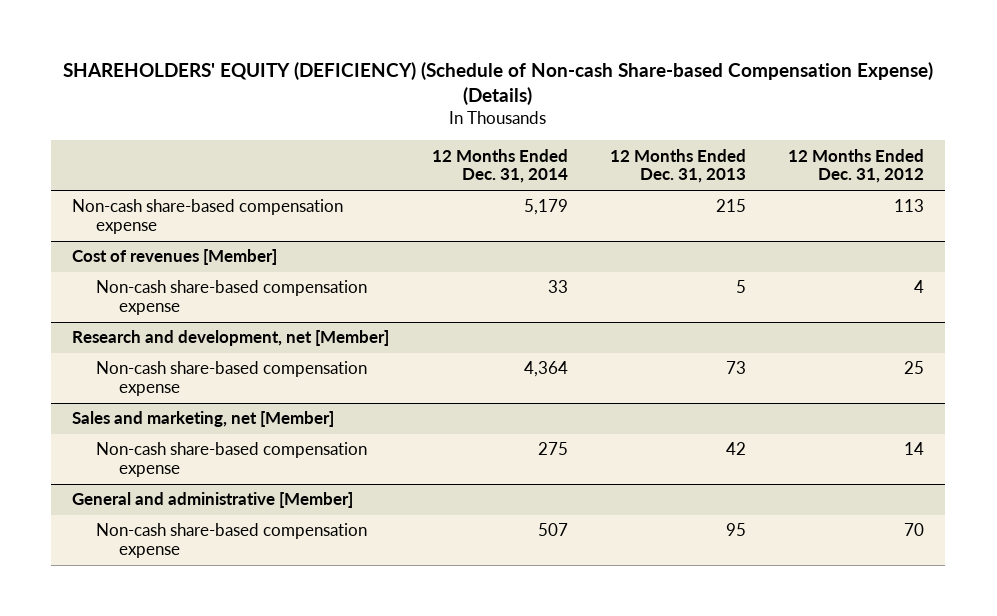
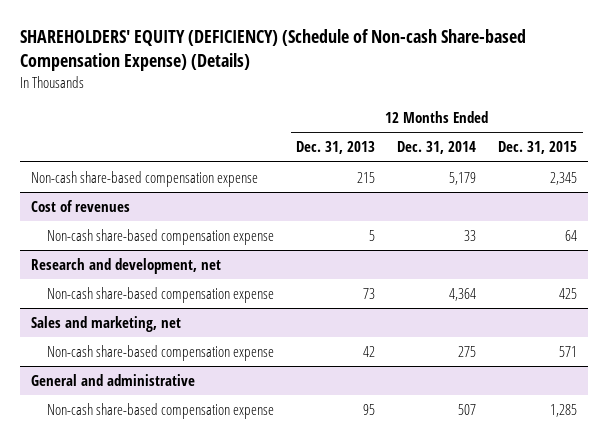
- | 12 Months Ended Dec. 31, 2014 | 12 Months Ended Dec. 31, 2013 | 12 Months Ended Dec. 31, 2012
+ | 12 Months Ended Dec. 31, 2013 | 12 Months Ended Dec. 31, 2014 | 12 Months Ended Dec. 31, 2015
- Cost of revenues [Member]
+ Cost of revenues
- Research and development, net [Member]
+ Research and development, net
- Sales and marketing, net [Member]
+ Sales and marketing, net
- General and administrative [Member]
+ General and administrative

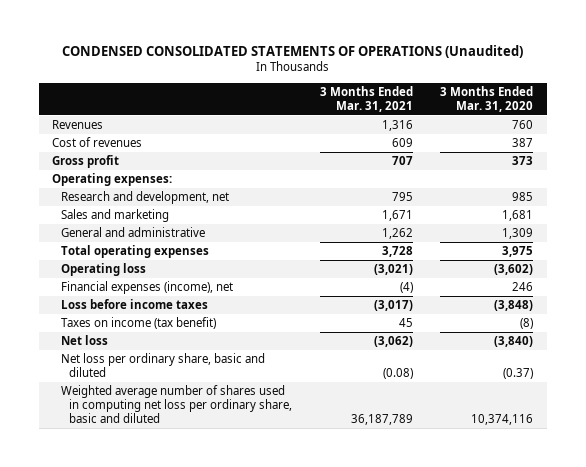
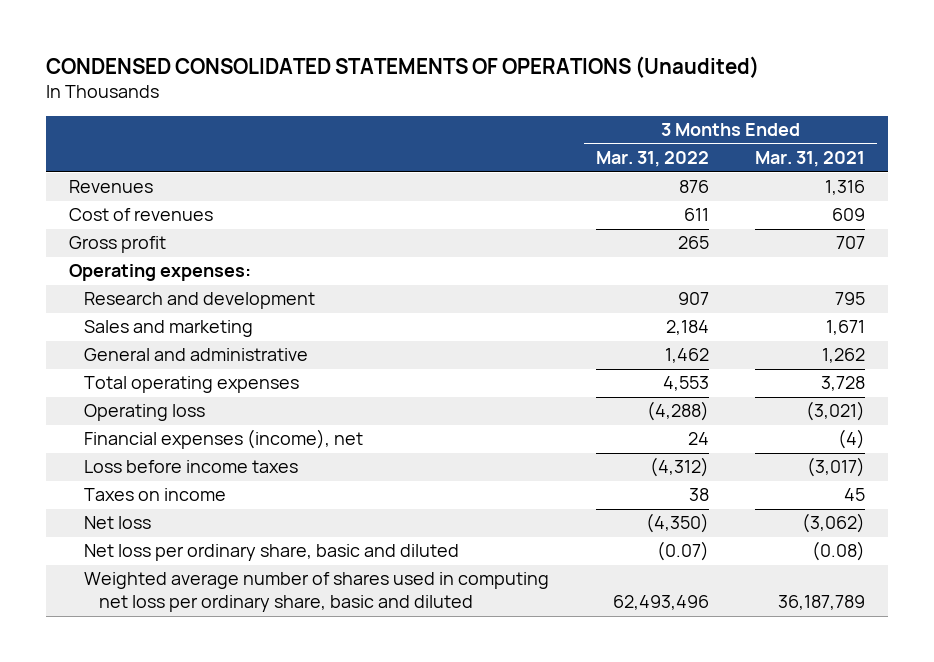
- | 3 Months Ended Mar. 31, 2021 | 3 Months Ended Mar. 31, 2020
+ | 3 Months Ended Mar. 31, 2022 | 3 Months Ended Mar. 31, 2021
- Research and development, net | 795 | 985
+ Research and development | 907 | 795
- Taxes on income (tax benefit) | 45 | (8)
+ Taxes on income | 38 | 45

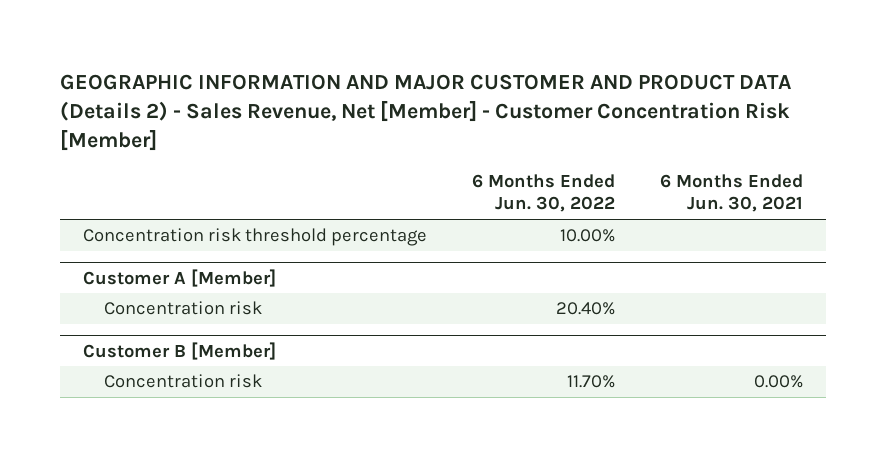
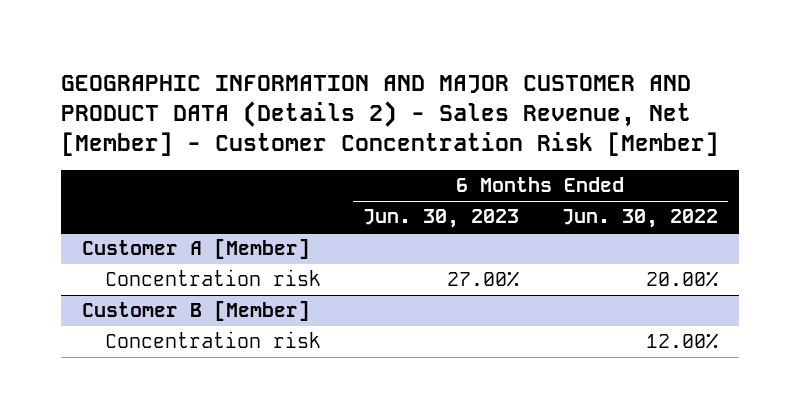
- | 6 Months Ended Jun. 30, 2022 | 6 Months Ended Jun. 30, 2021
+ | 6 Months Ended Jun. 30, 2023 | 6 Months Ended Jun. 30, 2022
- Concentration risk threshold percentage | 10.00% |
@ Customer A [Member]
- Concentration risk | 20.40% |
+ Concentration risk | 27.00% | 20.00%
@ Customer B [Member]
- Concentration risk | 11.70% | 0.00%
+ Concentration risk | | 12.00%

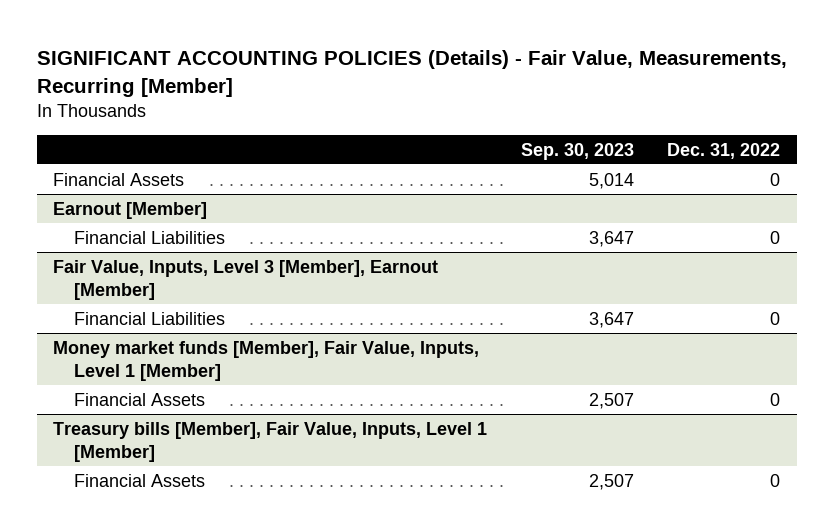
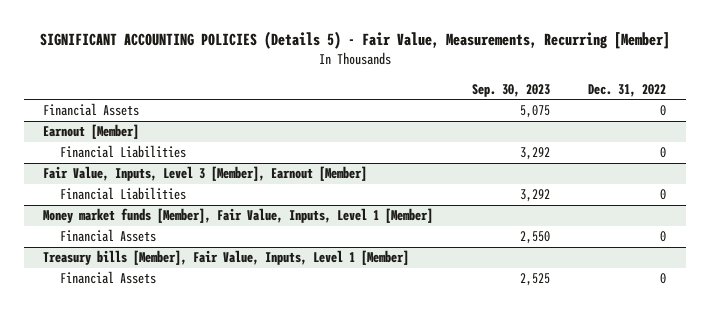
- SIGNIFICANT ACCOUNTING POLICIES (Details) - Fair Value, Measurements, Recurring [Member]
+ SIGNIFICANT ACCOUNTING POLICIES (Details 5) - Fair Value, Measurements, Recurring [Member]
- Financial Assets | 5,014 | 0
+ Financial Assets | 5,075 | 0
@ Earnout [Member]
- Financial Liabilities | 3,647 | 0
+ Financial Liabilities | 3,292 | 0
@ Fair Value, Inputs, Level 3 [Member], Earnout [Member]
- Financial Liabilities | 3,647 | 0
+ Financial Liabilities | 3,292 | 0
@ Money market funds [Member], Fair Value, Inputs, Level 1 [Member]
- Financial Assets | 2,507 | 0
+ Financial Assets | 2,550 | 0
@ Treasury bills [Member], Fair Value, Inputs, Level 1 [Member]
- Financial Assets | 2,507 | 0
+ Financial Assets | 2,525 | 0

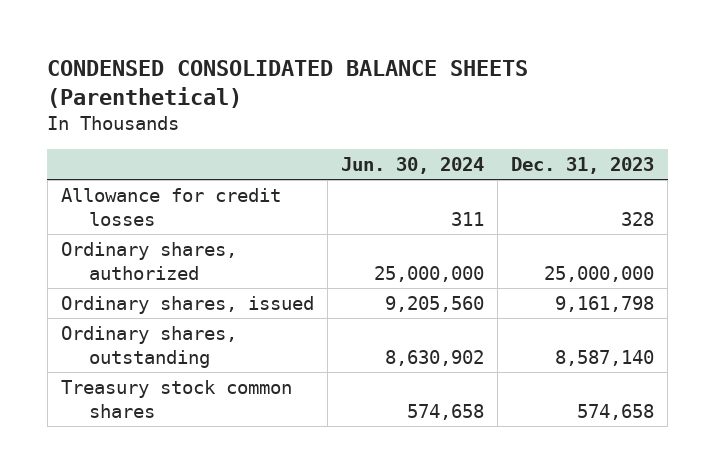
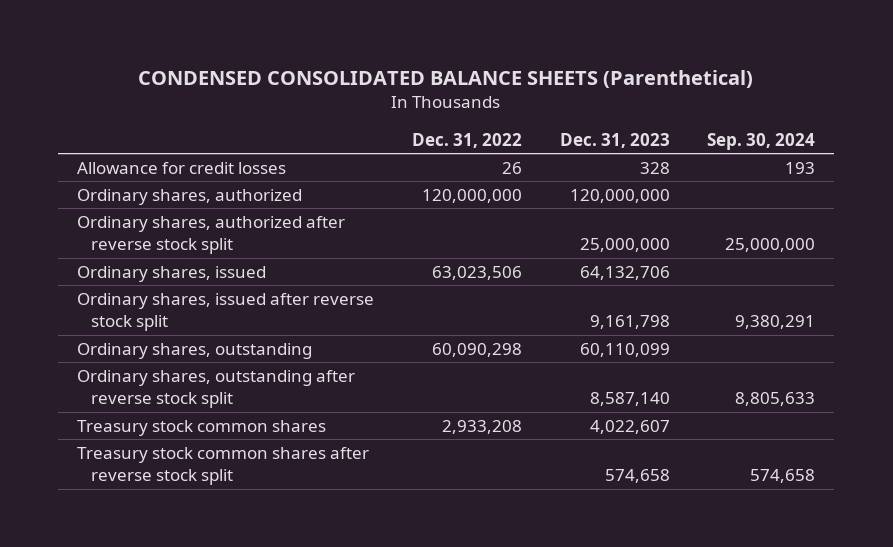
- | Jun. 30, 2024 | Dec. 31, 2023
+ | Dec. 31, 2022 | Dec. 31, 2023 | Sep. 30, 2024
- Ordinary shares, authorized | 25,000,000 | 25,000,000
- Ordinary shares, issued | 9,205,560 | 9,161,798
- Ordinary shares, outstanding | 8,630,902 | 8,587,140
- Treasury stock common shares | 574,658 | 574,658
+ Ordinary shares, authorized | 120,000,000 | 120,000,000 |
+ Ordinary shares, authorized after reverse stock split | | 25,000,000 | 25,000,000
+ Ordinary shares, issued | 63,023,506 | 64,132,706 |
+ Ordinary shares, issued after reverse stock split | | 9,161,798 | 9,380,291
+ Ordinary shares, outstanding | 60,090,298 | 60,110,099 |
+ Ordinary shares, outstanding after reverse stock split | | 8,587,140 | 8,805,633
+ Treasury stock common shares | 2,933,208 | 4,022,607 |
+ Treasury stock common shares after reverse stock split | | 574,658 | 574,658

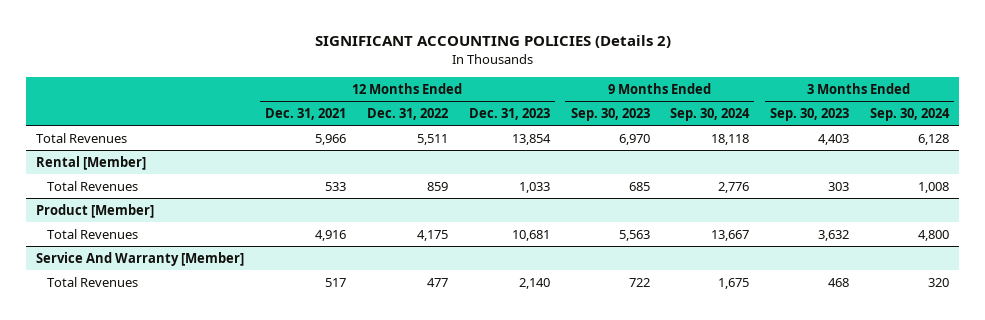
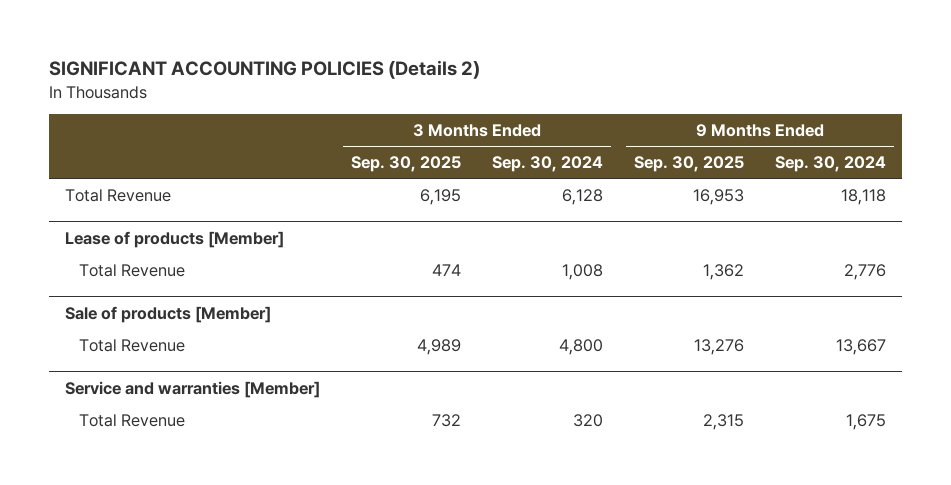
- | 12 Months Ended Dec. 31, 2021 | 12 Months Ended Dec. 31, 2022 | 12 Months Ended Dec. 31, 2023 | 9 Months Ended Sep. 30, 2023 | 9 Months Ended Sep. 30, 2024 | 3 Months Ended Sep. 30, 2023 | 3 Months Ended Sep. 30, 2024
+ | 3 Months Ended Sep. 30, 2025 | 3 Months Ended Sep. 30, 2024 | 9 Months Ended Sep. 30, 2025 | 9 Months Ended Sep. 30, 2024
- Total Revenues | 5,966 | 5,511 | 13,854 | 6,970 | 18,118 | 4,403 | 6,128
- Rental [Member]
- Total Revenues | 533 | 859 | 1,033 | 685 | 2,776 | 303 | 1,008
- Product [Member]
- Total Revenues | 4,916 | 4,175 | 10,681 | 5,563 | 13,667 | 3,632 | 4,800
- Service And Warranty [Member]
- Total Revenues | 517 | 477 | 2,140 | 722 | 1,675 | 468 | 320
+ Total Revenue | 6,195 | 6,128 | 16,953 | 18,118
+ Lease of products [Member]
+ Total Revenue | 474 | 1,008 | 1,362 | 2,776
+ Sale of products [Member]
+ Total Revenue | 4,989 | 4,800 | 13,276 | 13,667
+ Service and warranties [Member]
+ Total Revenue | 732 | 320 | 2,315 | 1,675

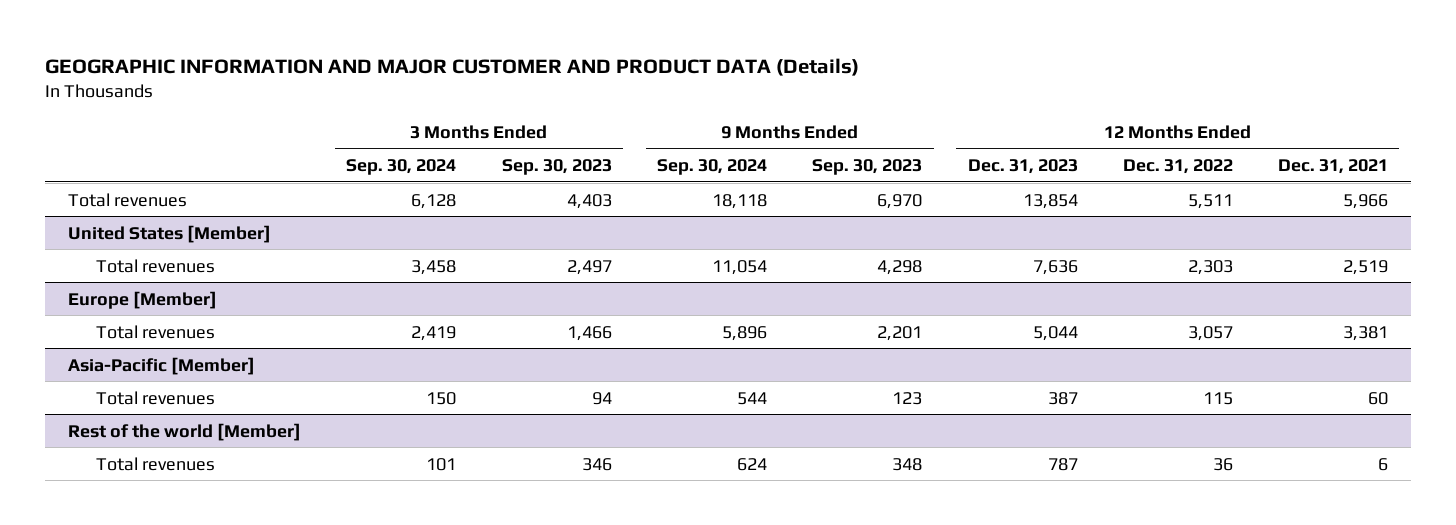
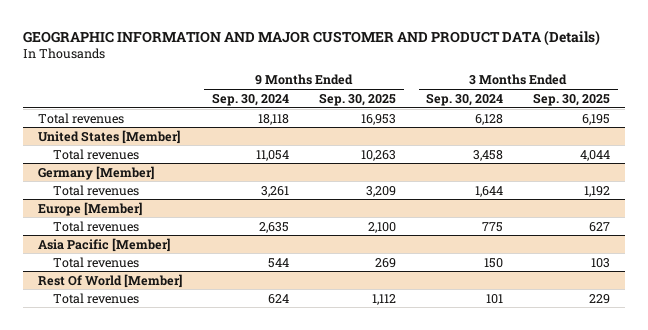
- | 3 Months Ended Sep. 30, 2024 | 3 Months Ended Sep. 30, 2023 | 9 Months Ended Sep. 30, 2024 | 9 Months Ended Sep. 30, 2023 | 12 Months Ended Dec. 31, 2023 | 12 Months Ended Dec. 31, 2022 | 12 Months Ended Dec. 31, 2021
+ | 9 Months Ended Sep. 30, 2024 | 9 Months Ended Sep. 30, 2025 | 3 Months Ended Sep. 30, 2024 | 3 Months Ended Sep. 30, 2025
+ Germany [Member]
+ Total revenues | 3,261 | 3,209 | 1,644 | 1,192
@ Europe [Member]
- Total revenues | 2,419 | 1,466 | 5,896 | 2,201 | 5,044 | 3,057 | 3,381
- Asia-Pacific [Member]
@ Europe [Member]
+ Total revenues | 2,635 | 2,100 | 775 | 627
+ Asia Pacific [Member]
- Rest of the world [Member]
+ Rest Of World [Member]

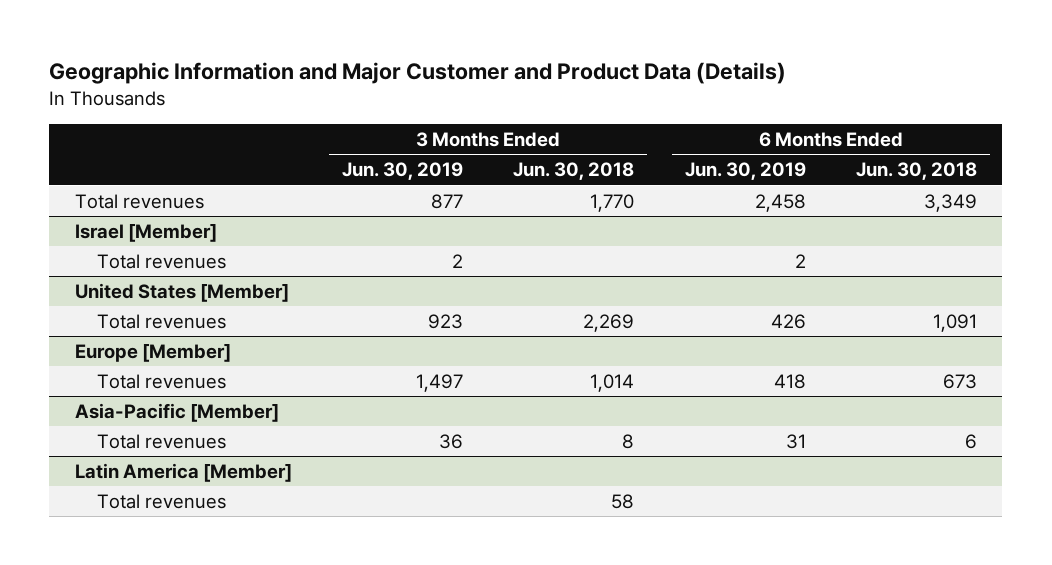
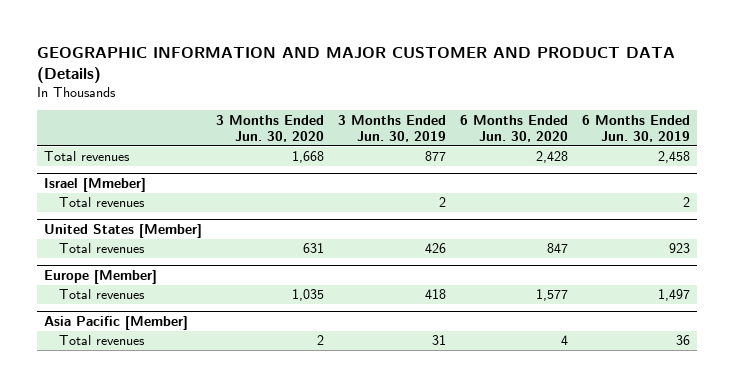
- Geographic Information and Major Customer and Product Data (Details)
+ GEOGRAPHIC INFORMATION AND MAJOR CUSTOMER AND PRODUCT DATA (Details)
- | 3 Months Ended Jun. 30, 2019 | 3 Months Ended Jun. 30, 2018 | 6 Months Ended Jun. 30, 2019 | 6 Months Ended Jun. 30, 2018
+ | 3 Months Ended Jun. 30, 2020 | 3 Months Ended Jun. 30, 2019 | 6 Months Ended Jun. 30, 2020 | 6 Months Ended Jun. 30, 2019
- Israel [Member]
+ Israel [Mmeber]
@ United States [Member]
- Total revenues | 923 | 2,269 | 426 | 1,091
+ Total revenues | 631 | 426 | 847 | 923
@ Europe [Member]
- Total revenues | 1,497 | 1,014 | 418 | 673
- Asia-Pacific [Member]
- Total revenues | 36 | 8 | 31 | 6
- Latin America [Member]
- Total revenues | | 58 | |
@ Europe [Member]
+ Total revenues | 1,035 | 418 | 1,577 | 1,497
+ Asia Pacific [Member]
+ Total revenues | 2 | 31 | 4 | 36

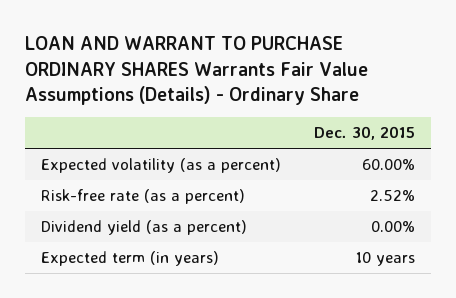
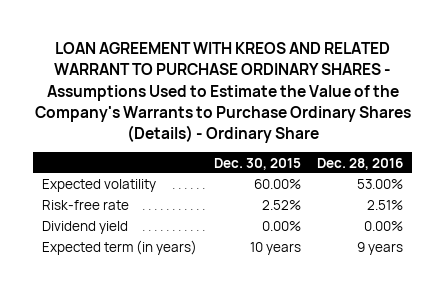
- LOAN AND WARRANT TO PURCHASE ORDINARY SHARES Warrants Fair Value Assumptions (Details) - Ordinary Share
+ LOAN AGREEMENT WITH KREOS AND RELATED WARRANT TO PURCHASE ORDINARY SHARES - Assumptions Used to Estimate the Value of the Company's Warrants to Purchase Ordinary Shares (Details) - Ordinary Share
- | Dec. 30, 2015
+ | Dec. 30, 2015 | Dec. 28, 2016
- Expected volatility (as a percent) | 60.00%
- Risk-free rate (as a percent) | 2.52%
- Dividend yield (as a percent) | 0.00%
+ Expected volatility | 60.00% | 53.00%
+ Risk-free rate | 2.52% | 2.51%
+ Dividend yield | 0.00% | 0.00%

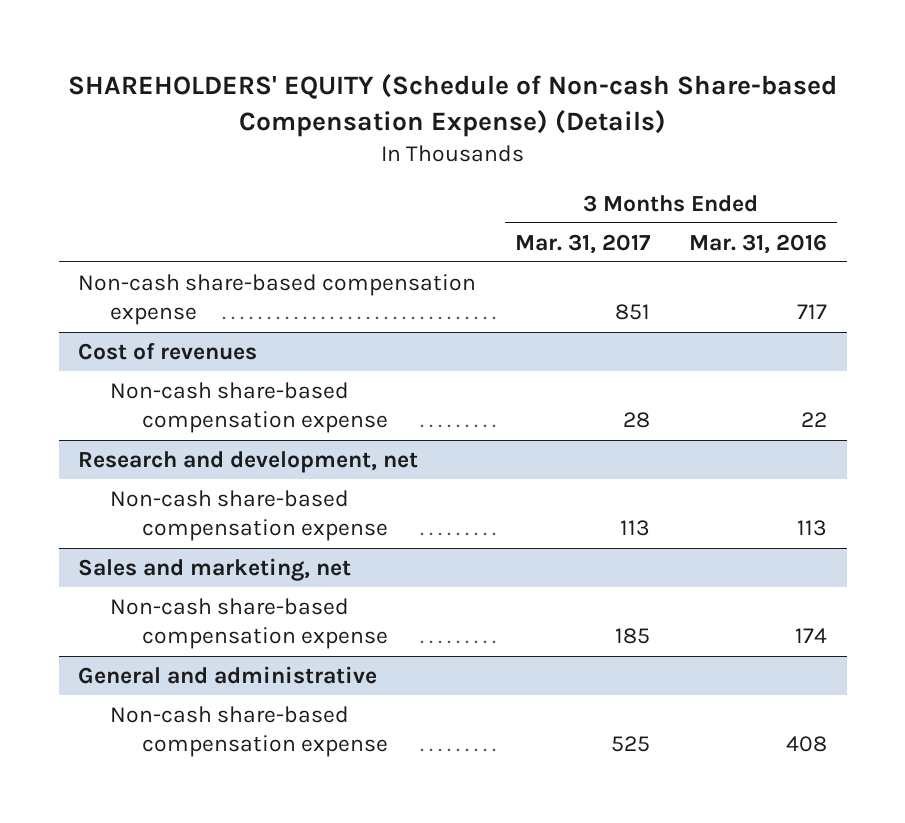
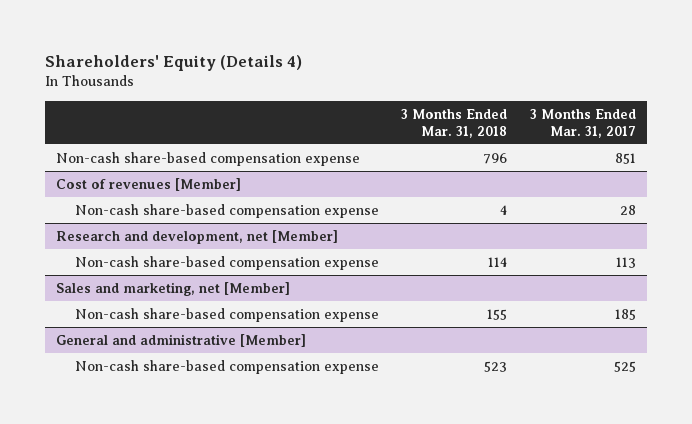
- SHAREHOLDERS' EQUITY (Schedule of Non-cash Share-based Compensation Expense) (Details)
+ Shareholders' Equity (Details 4)
- | 3 Months Ended Mar. 31, 2017 | 3 Months Ended Mar. 31, 2016
+ | 3 Months Ended Mar. 31, 2018 | 3 Months Ended Mar. 31, 2017
- Cost of revenues
+ Cost of revenues [Member]
- Research and development, net
+ Research and development, net [Member]
- Sales and marketing, net
+ Sales and marketing, net [Member]
- General and administrative
+ General and administrative [Member]

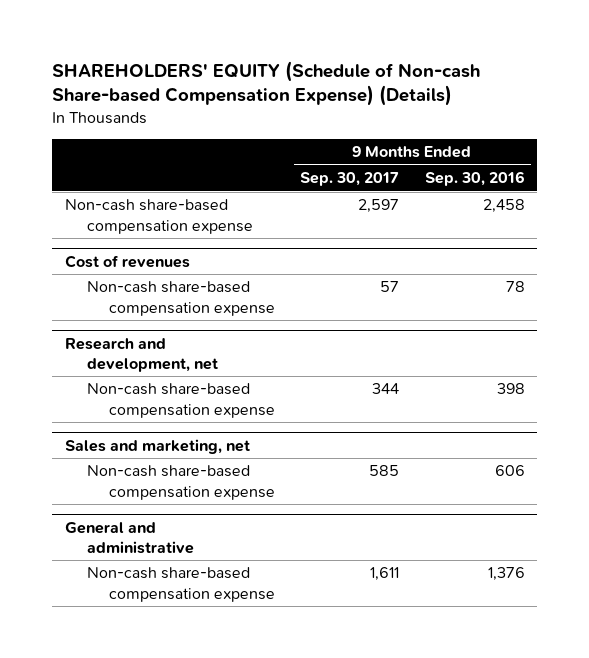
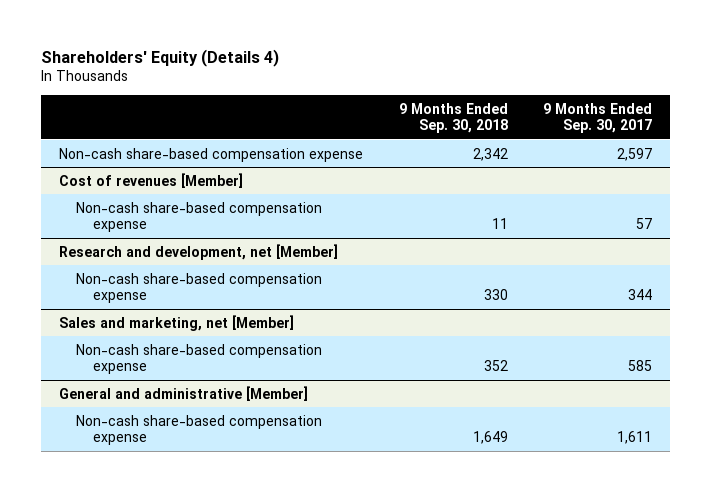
- SHAREHOLDERS' EQUITY (Schedule of Non-cash Share-based Compensation Expense) (Details)
+ Shareholders' Equity (Details 4)
- | 9 Months Ended Sep. 30, 2017 | 9 Months Ended Sep. 30, 2016
+ | 9 Months Ended Sep. 30, 2018 | 9 Months Ended Sep. 30, 2017
- Cost of revenues
+ Cost of revenues [Member]
- Research and development, net
+ Research and development, net [Member]
- Sales and marketing, net
+ Sales and marketing, net [Member]
- General and administrative
+ General and administrative [Member]

